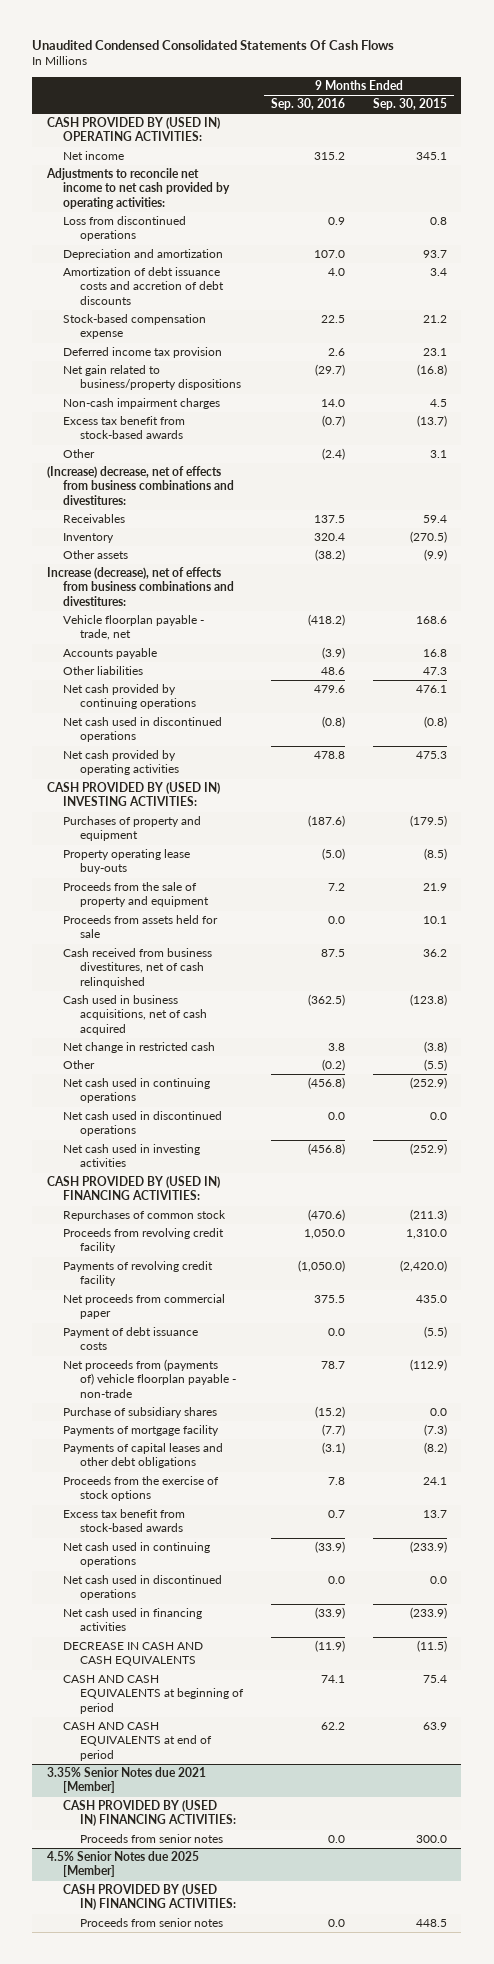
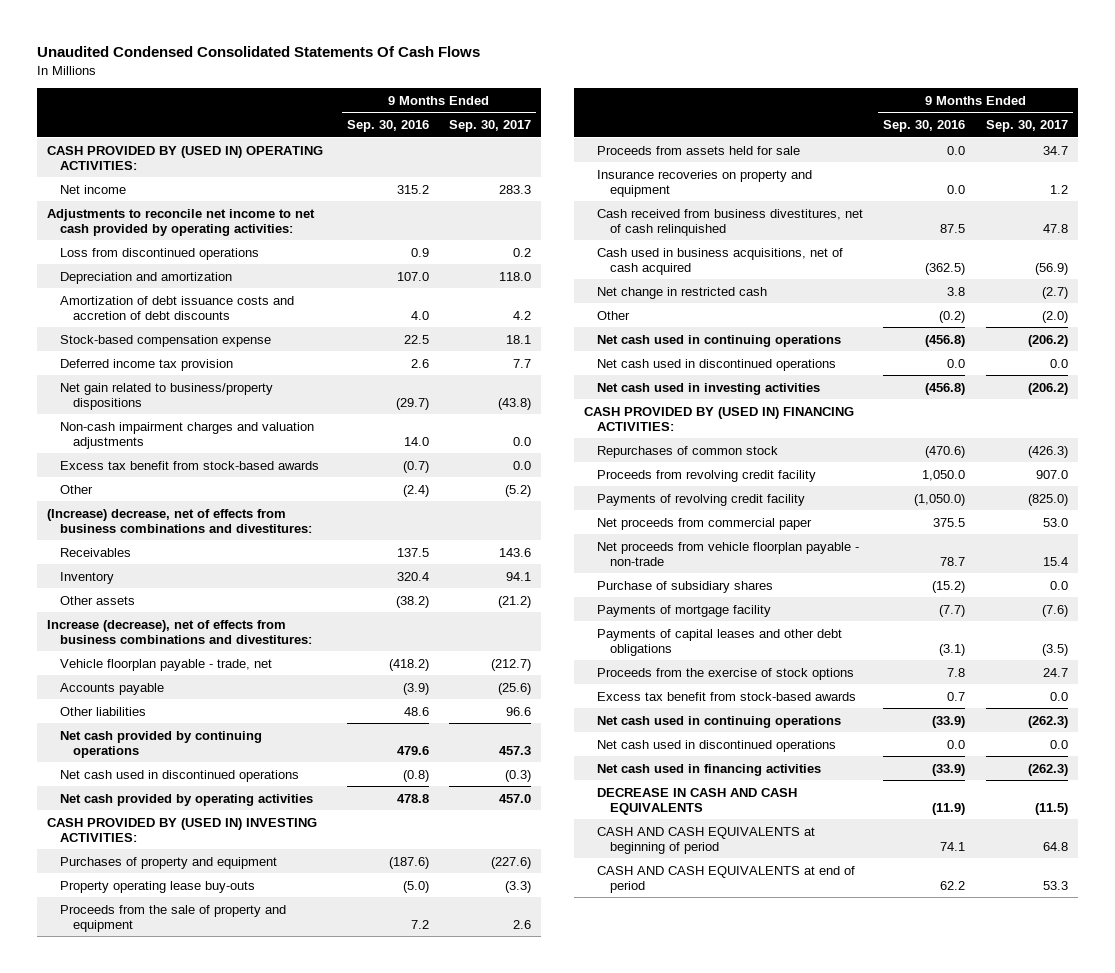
- | 9 Months Ended Sep. 30, 2016 | 9 Months Ended Sep. 30, 2015
+ | 9 Months Ended Sep. 30, 2016 | 9 Months Ended Sep. 30, 2017
- Non-cash impairment charges | 14.0 | 4.5
+ Non-cash impairment charges and valuation adjustments | 14.0 | 0.0
+ Insurance recoveries on property and equipment | 0.0 | 1.2
- Payment of debt issuance costs | 0.0 | (5.5)
- Net proceeds from (payments of) vehicle floorplan payable - non-trade | 78.7 | (112.9)
+ Net proceeds from vehicle floorplan payable - non-trade | 78.7 | 15.4
- 3.35% Senior Notes due 2021 [Member]
- CASH PROVIDED BY (USED IN) FINANCING ACTIVITIES:
- Proceeds from senior notes | 0.0 | 300.0
- 4.5% Senior Notes due 2025 [Member]
- CASH PROVIDED BY (USED IN) FINANCING ACTIVITIES:
- Proceeds from senior notes | 0.0 | 448.5

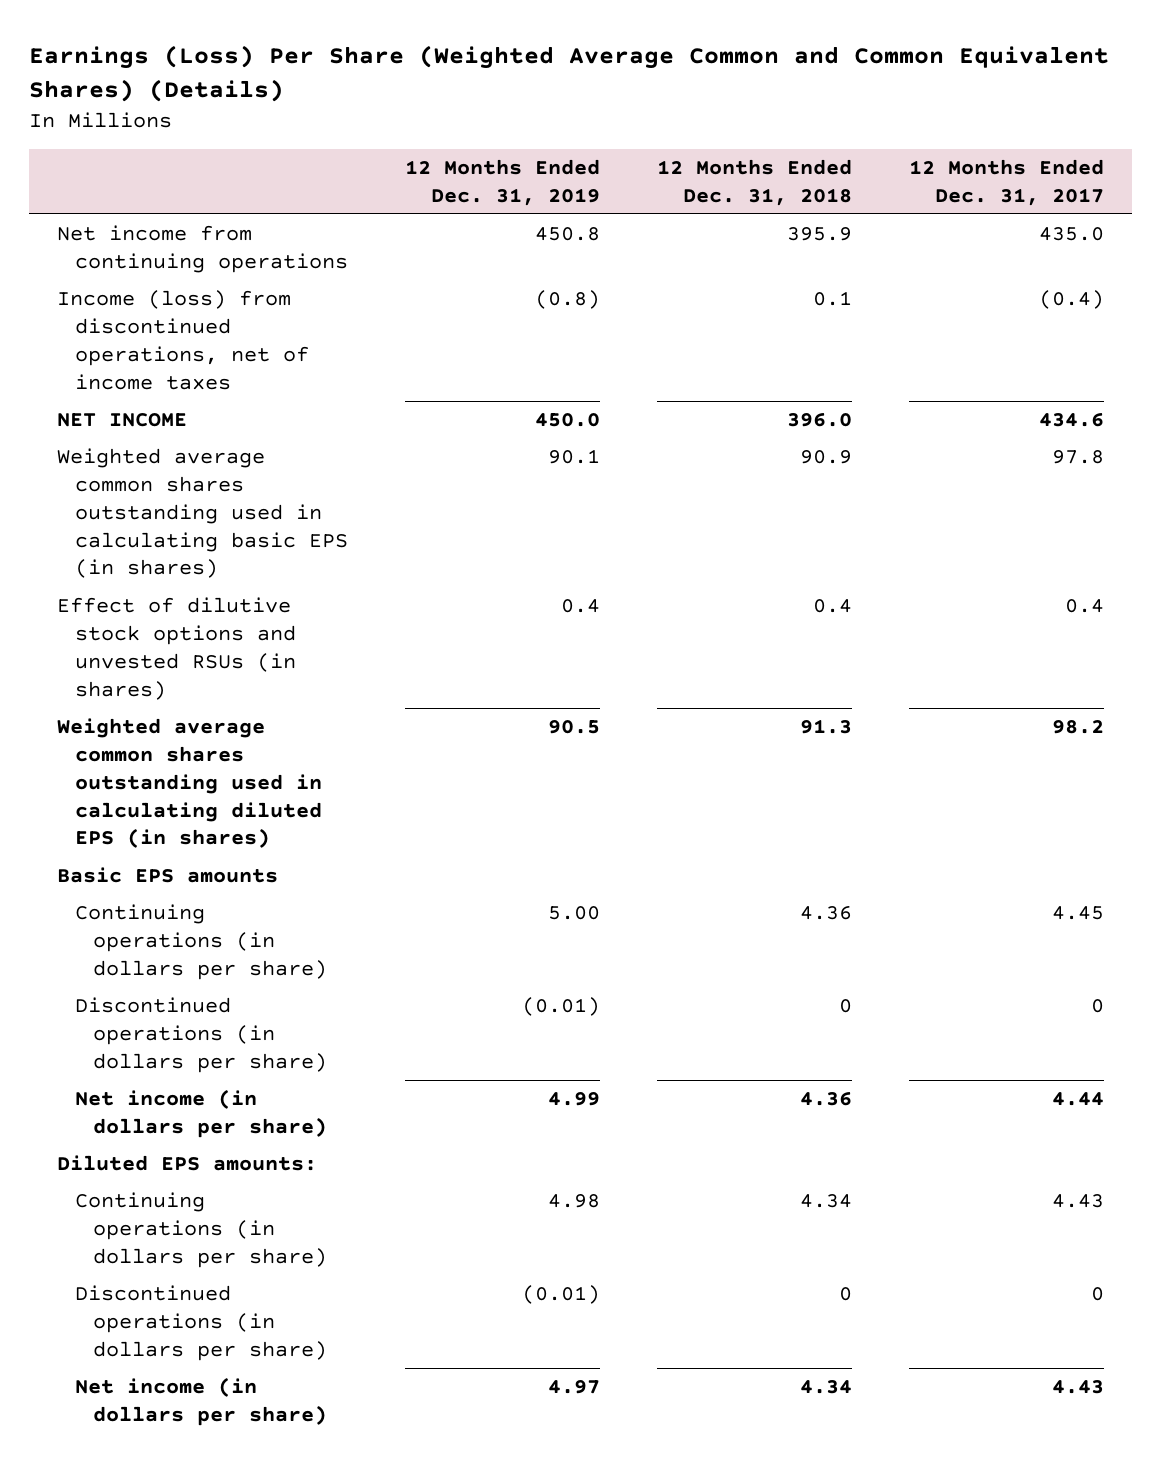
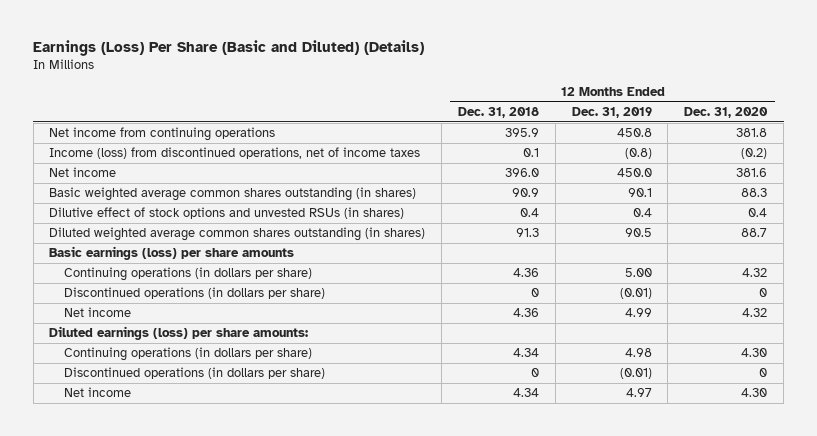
- Earnings (Loss) Per Share (Weighted Average Common and Common Equivalent Shares) (Details)
+ Earnings (Loss) Per Share (Basic and Diluted) (Details)
- | 12 Months Ended Dec. 31, 2019 | 12 Months Ended Dec. 31, 2018 | 12 Months Ended Dec. 31, 2017
+ | 12 Months Ended Dec. 31, 2018 | 12 Months Ended Dec. 31, 2019 | 12 Months Ended Dec. 31, 2020
- NET INCOME | 450.0 | 396.0 | 434.6
- Weighted average common shares outstanding used in calculating basic EPS (in shares) | 90.1 | 90.9 | 97.8
- Effect of dilutive stock options and unvested RSUs (in shares) | 0.4 | 0.4 | 0.4
- Weighted average common shares outstanding used in calculating diluted EPS (in shares) | 90.5 | 91.3 | 98.2
- Basic EPS amounts
+ Net income | 396.0 | 450.0 | 381.6
+ Basic weighted average common shares outstanding (in shares) | 90.9 | 90.1 | 88.3
+ Dilutive effect of stock options and unvested RSUs (in shares) | 0.4 | 0.4 | 0.4
+ Diluted weighted average common shares outstanding (in shares) | 91.3 | 90.5 | 88.7
+ Basic earnings (loss) per share amounts
- Net income (in dollars per share) | 4.99 | 4.36 | 4.44
- Diluted EPS amounts:
+ Net income | 4.36 | 4.99 | 4.32
+ Diluted earnings (loss) per share amounts:
- Net income (in dollars per share) | 4.97 | 4.34 | 4.43
+ Net income | 4.34 | 4.97 | 4.30

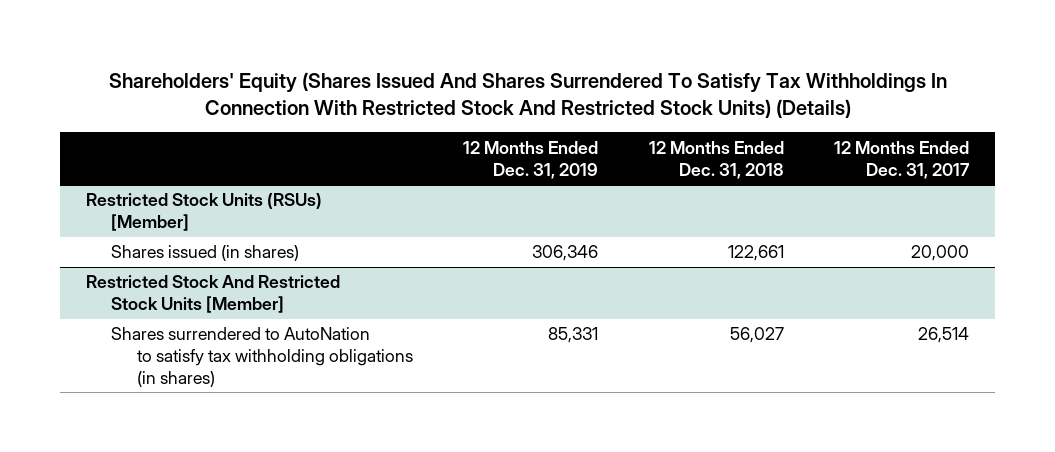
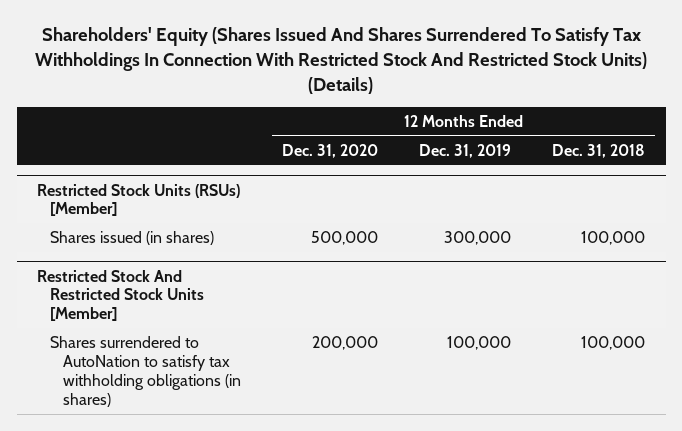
- | 12 Months Ended Dec. 31, 2019 | 12 Months Ended Dec. 31, 2018 | 12 Months Ended Dec. 31, 2017
+ | 12 Months Ended Dec. 31, 2020 | 12 Months Ended Dec. 31, 2019 | 12 Months Ended Dec. 31, 2018
@ Restricted Stock Units (RSUs) [Member]
- Shares issued (in shares) | 306,346 | 122,661 | 20,000
+ Shares issued (in shares) | 500,000 | 300,000 | 100,000
@ Restricted Stock And Restricted Stock Units [Member]
- Shares surrendered to AutoNation to satisfy tax withholding obligations (in shares) | 85,331 | 56,027 | 26,514
+ Shares surrendered to AutoNation to satisfy tax withholding obligations (in shares) | 200,000 | 100,000 | 100,000

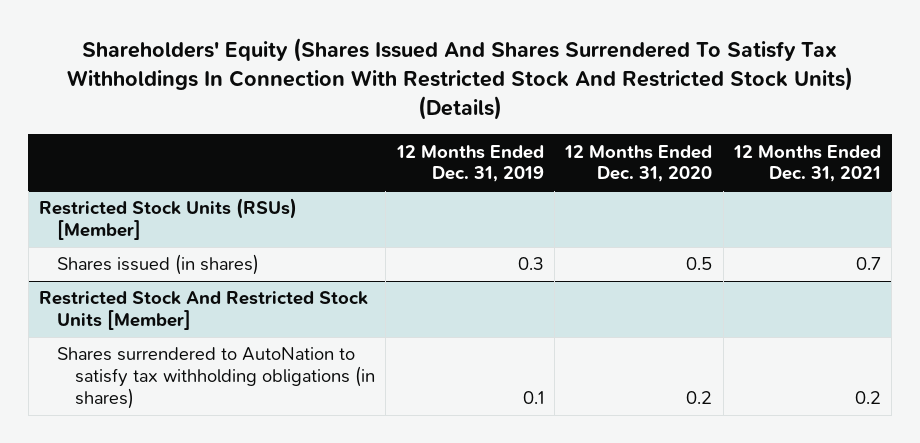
- | 12 Months Ended Dec. 31, 2020 | 12 Months Ended Dec. 31, 2019 | 12 Months Ended Dec. 31, 2018
+ | 12 Months Ended Dec. 31, 2019 | 12 Months Ended Dec. 31, 2020 | 12 Months Ended Dec. 31, 2021
@ Restricted Stock Units (RSUs) [Member]
- Shares issued (in shares) | 500,000 | 300,000 | 100,000
+ Shares issued (in shares) | 0.3 | 0.5 | 0.7
@ Restricted Stock And Restricted Stock Units [Member]
- Shares surrendered to AutoNation to satisfy tax withholding obligations (in shares) | 200,000 | 100,000 | 100,000
+ Shares surrendered to AutoNation to satisfy tax withholding obligations (in shares) | 0.1 | 0.2 | 0.2

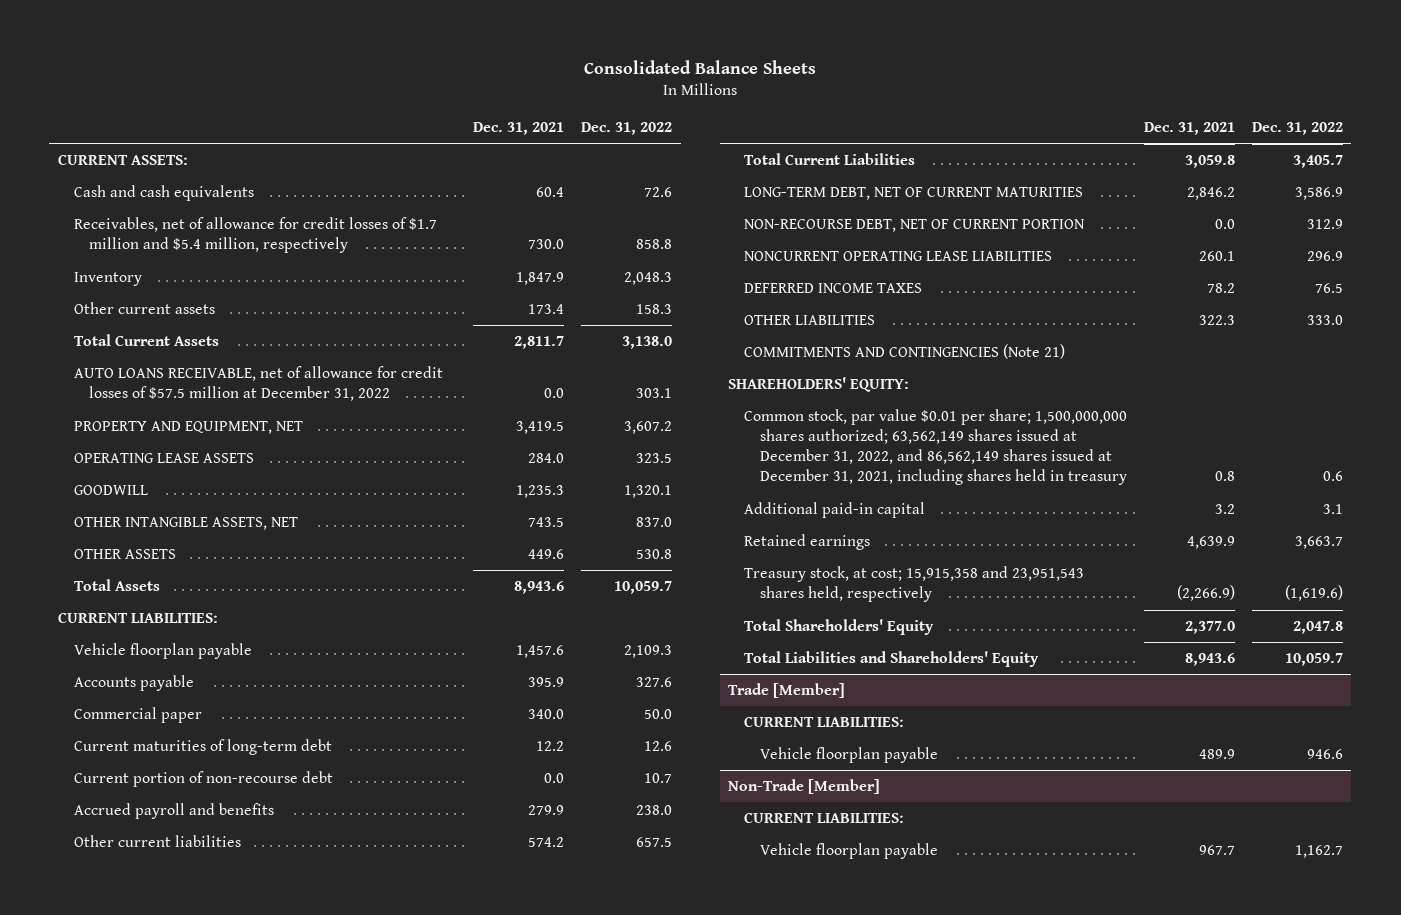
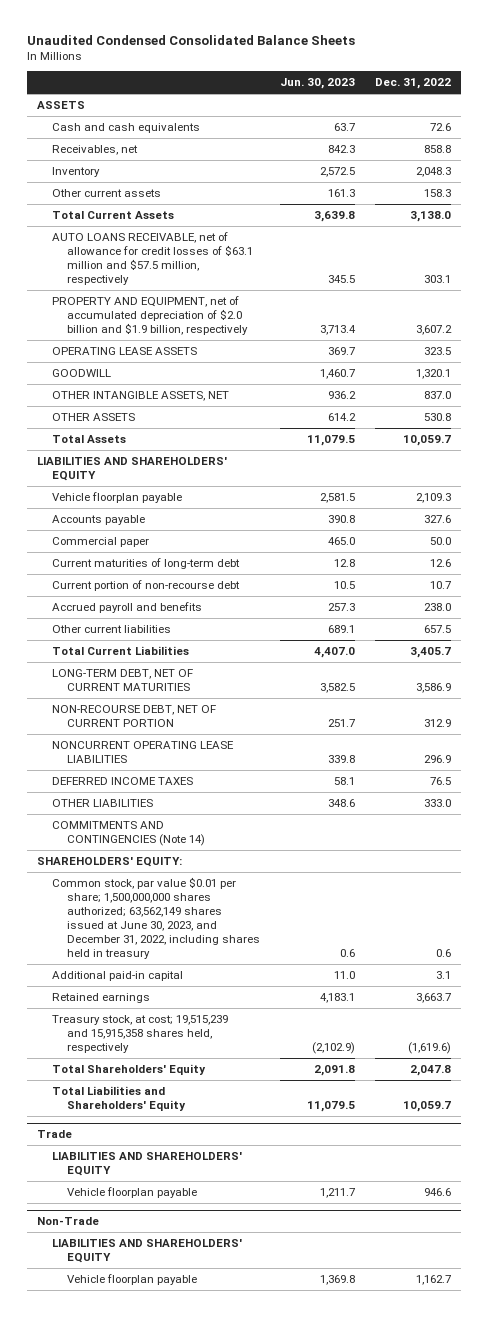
- Consolidated Balance Sheets
+ Unaudited Condensed Consolidated Balance Sheets
- | Dec. 31, 2021 | Dec. 31, 2022
+ | Jun. 30, 2023 | Dec. 31, 2022
- CURRENT ASSETS:
+ ASSETS
- Receivables, net of allowance for credit losses of $1.7 million and $5.4 million, respectively | 730.0 | 858.8
+ Receivables, net | 842.3 | 858.8
- AUTO LOANS RECEIVABLE, net of allowance for credit losses of $57.5 million at December 31, 2022 | 0.0 | 303.1
- PROPERTY AND EQUIPMENT, NET | 3,419.5 | 3,607.2
+ AUTO LOANS RECEIVABLE, net of allowance for credit losses of $63.1 million and $57.5 million, respectively | 345.5 | 303.1
+ PROPERTY AND EQUIPMENT, net of accumulated depreciation of $2.0 billion and $1.9 billion, respectively | 3,713.4 | 3,607.2
- CURRENT LIABILITIES:
+ LIABILITIES AND SHAREHOLDERS' EQUITY
- COMMITMENTS AND CONTINGENCIES (Note 21)
+ COMMITMENTS AND CONTINGENCIES (Note 14)
- Common stock, par value $0.01 per share; 1,500,000,000 shares authorized; 63,562,149 shares issued at December 31, 2022, and 86,562,149 shares issued at December 31, 2021, including shares held in treasury | 0.8 | 0.6
+ Common stock, par value $0.01 per share; 1,500,000,000 shares authorized; 63,562,149 shares issued at June 30, 2023, and December 31, 2022, including shares held in treasury | 0.6 | 0.6
- Treasury stock, at cost; 15,915,358 and 23,951,543 shares held, respectively | (2,266.9) | (1,619.6)
+ Treasury stock, at cost; 19,515,239 and 15,915,358 shares held, respectively | (2,102.9) | (1,619.6)
- Trade [Member]
- CURRENT LIABILITIES:
+ Trade
+ LIABILITIES AND SHAREHOLDERS' EQUITY
- Non-Trade [Member]
- CURRENT LIABILITIES:
+ Non-Trade
+ LIABILITIES AND SHAREHOLDERS' EQUITY

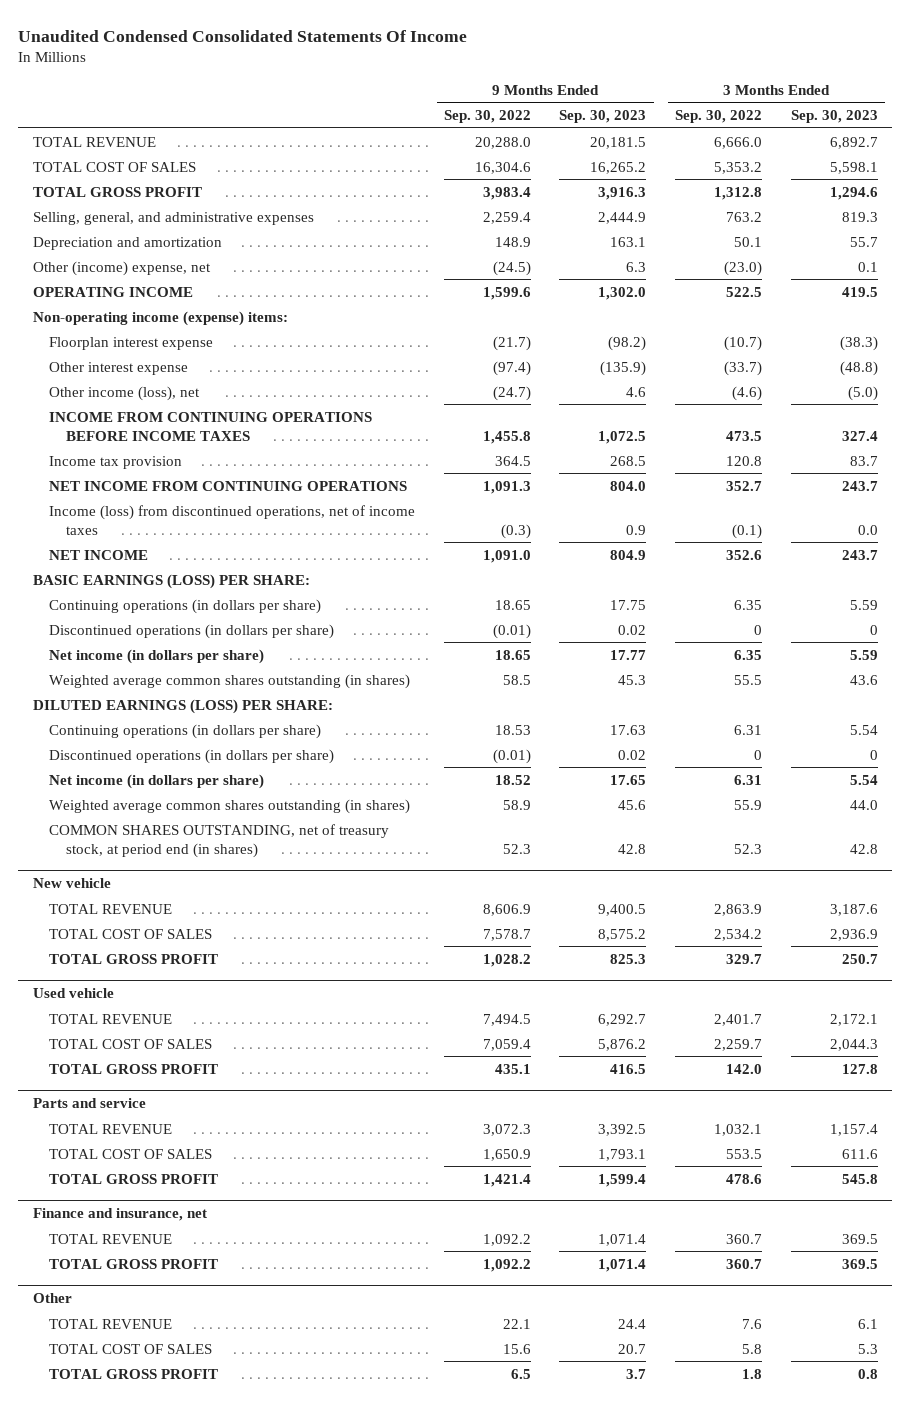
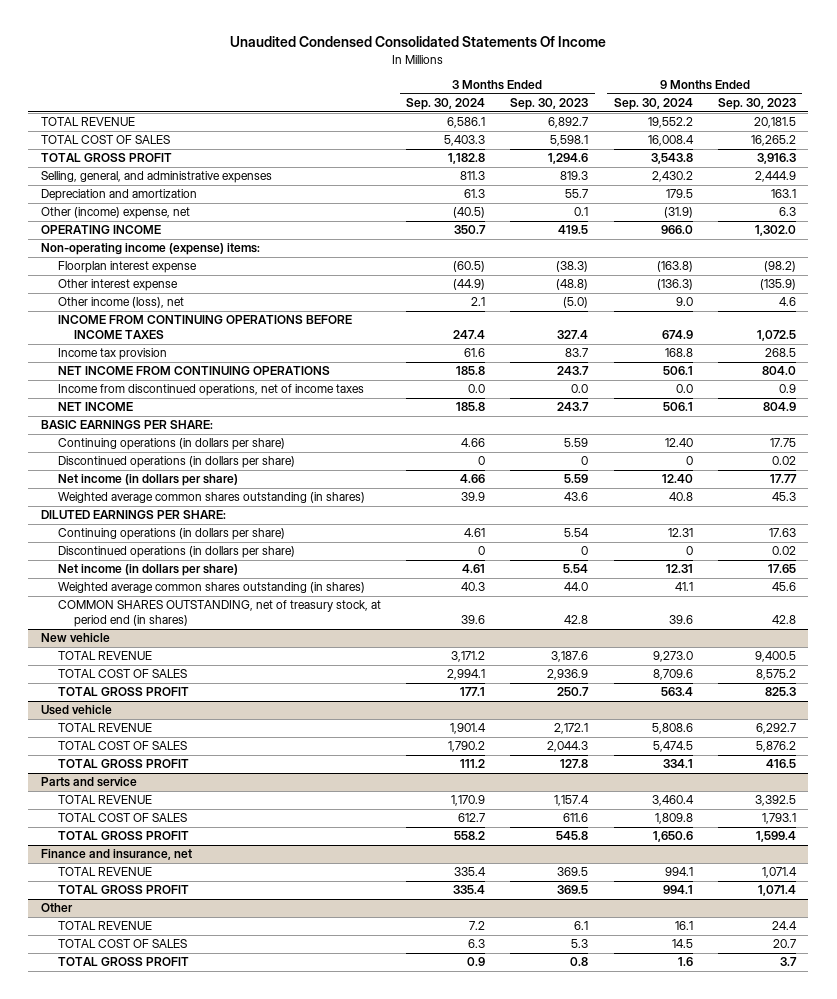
- | 9 Months Ended Sep. 30, 2022 | 9 Months Ended Sep. 30, 2023 | 3 Months Ended Sep. 30, 2022 | 3 Months Ended Sep. 30, 2023
+ | 3 Months Ended Sep. 30, 2024 | 3 Months Ended Sep. 30, 2023 | 9 Months Ended Sep. 30, 2024 | 9 Months Ended Sep. 30, 2023
- Income (loss) from discontinued operations, net of income taxes | (0.3) | 0.9 | (0.1) | 0.0
+ Income from discontinued operations, net of income taxes | 0.0 | 0.0 | 0.0 | 0.9
- BASIC EARNINGS (LOSS) PER SHARE:
+ BASIC EARNINGS PER SHARE:
- DILUTED EARNINGS (LOSS) PER SHARE:
+ DILUTED EARNINGS PER SHARE:

